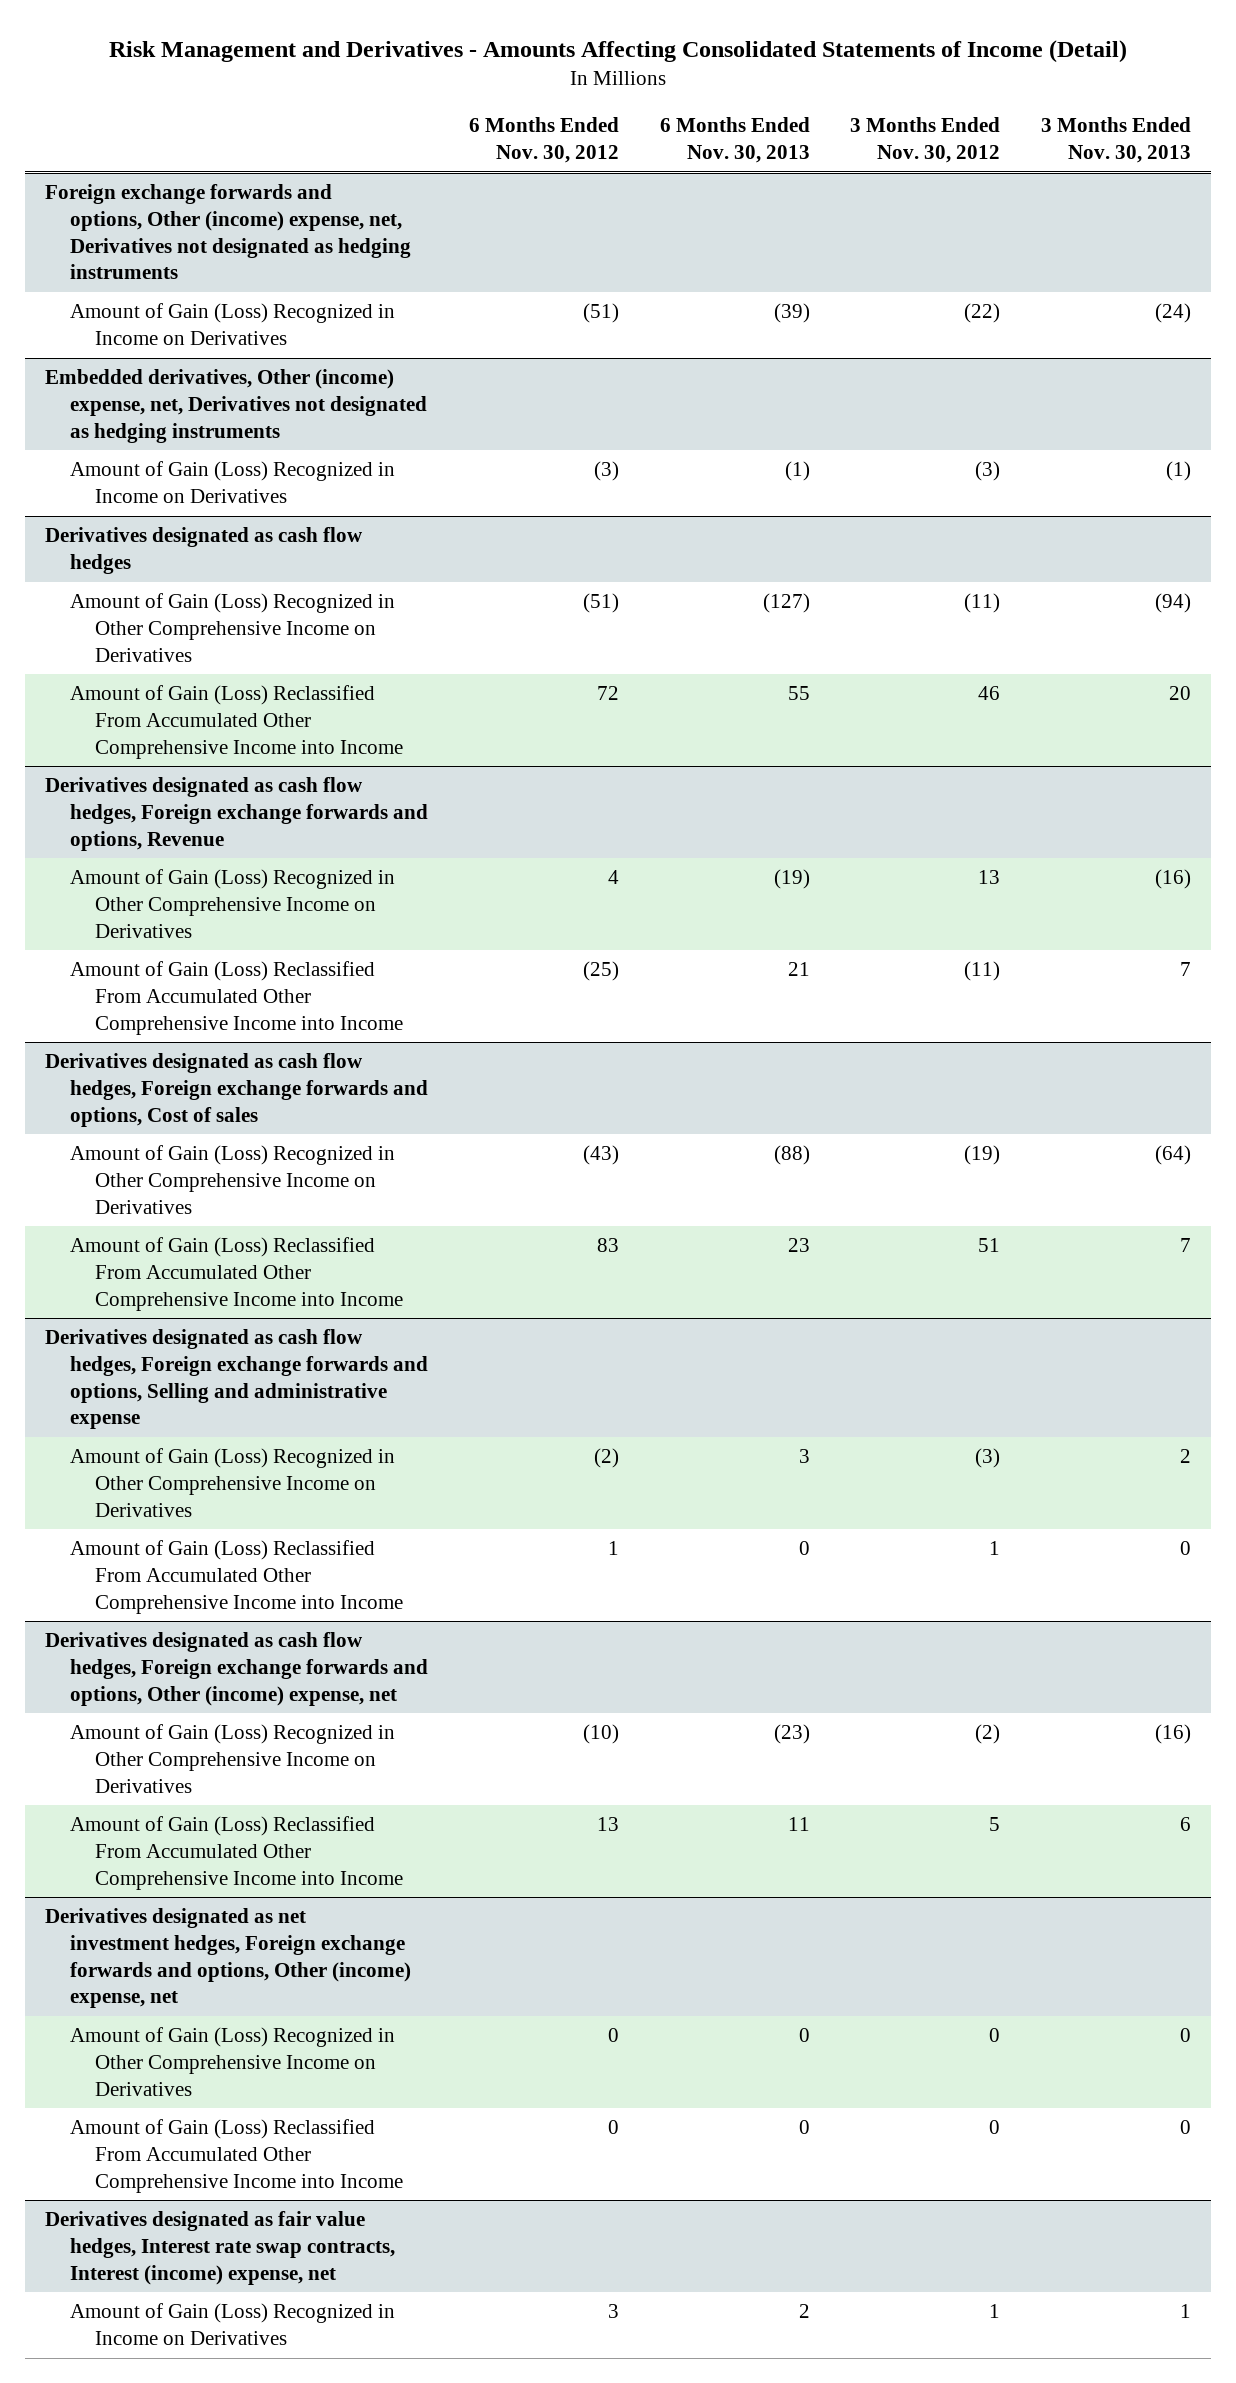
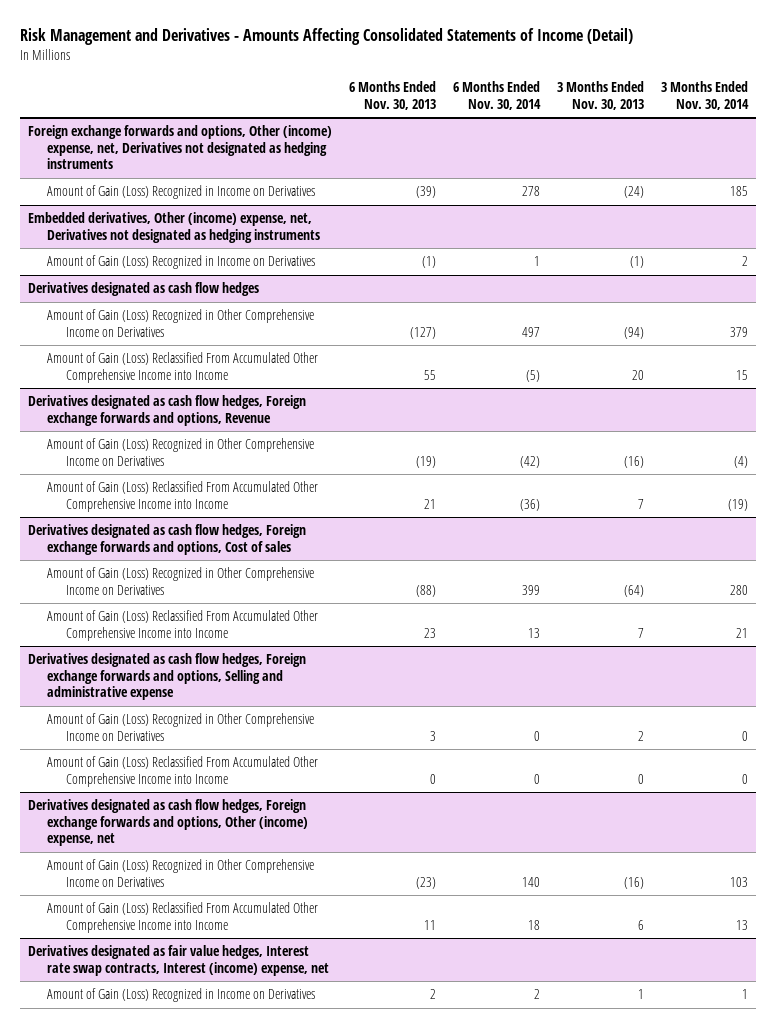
- | 6 Months Ended Nov. 30, 2012 | 6 Months Ended Nov. 30, 2013 | 3 Months Ended Nov. 30, 2012 | 3 Months Ended Nov. 30, 2013
+ | 6 Months Ended Nov. 30, 2013 | 6 Months Ended Nov. 30, 2014 | 3 Months Ended Nov. 30, 2013 | 3 Months Ended Nov. 30, 2014
- Derivatives designated as net investment hedges, Foreign exchange forwards and options, Other (income) expense, net
- Amount of Gain (Loss) Recognized in Other Comprehensive Income on Derivatives | 0 | 0 | 0 | 0
- Amount of Gain (Loss) Reclassified From Accumulated Other Comprehensive Income into Income | 0 | 0 | 0 | 0

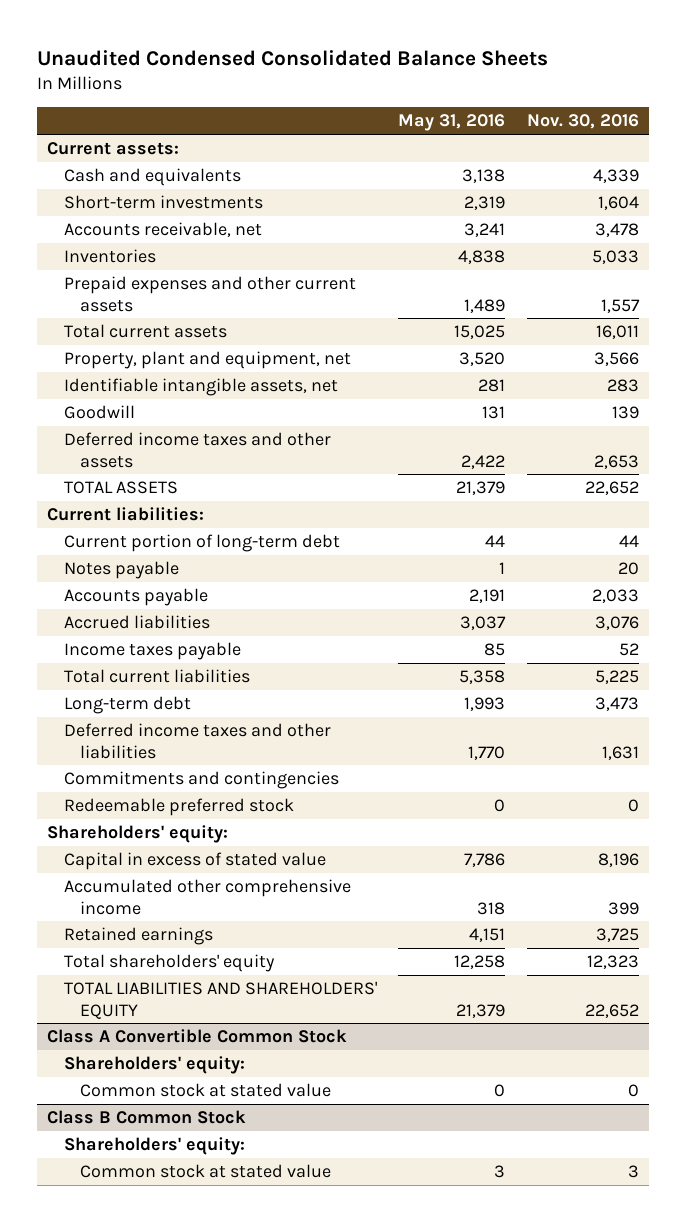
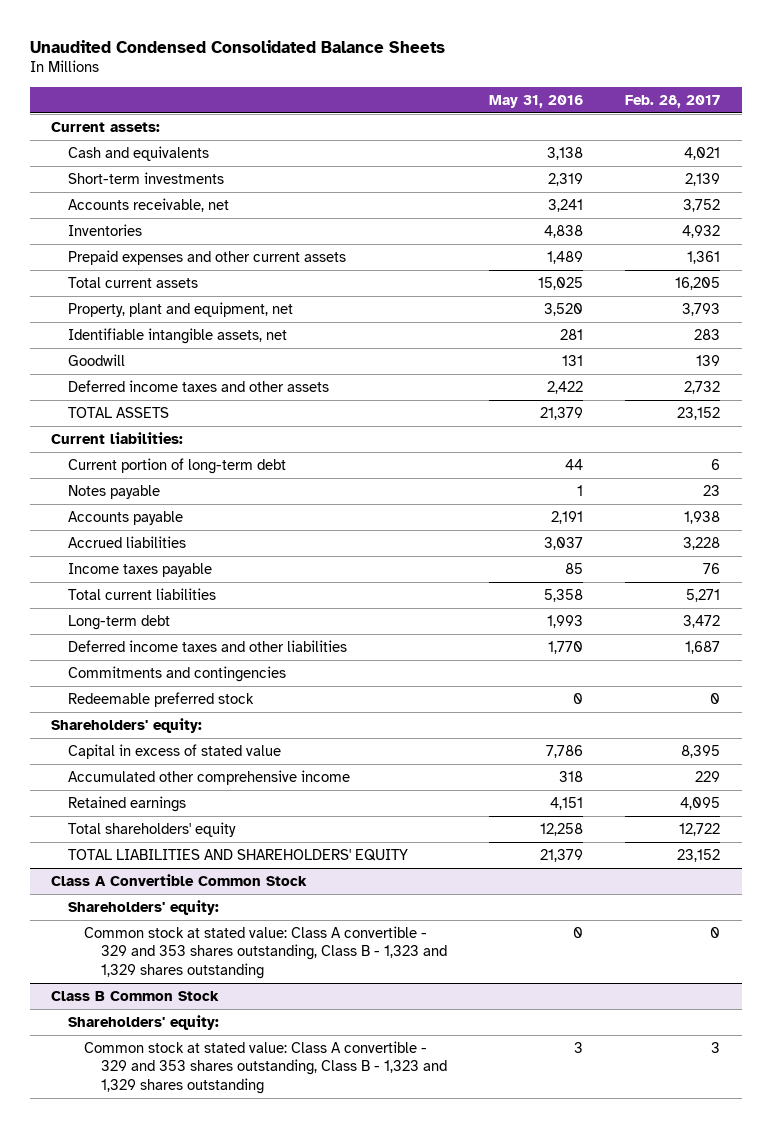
- | May 31, 2016 | Nov. 30, 2016
+ | May 31, 2016 | Feb. 28, 2017
@ Class A Convertible Common Stock
- Common stock at stated value | 0 | 0
+ Common stock at stated value: Class A convertible - 329 and 353 shares outstanding, Class B - 1,323 and 1,329 shares outstanding | 0 | 0
@ Class B Common Stock
- Common stock at stated value | 3 | 3
+ Common stock at stated value: Class A convertible - 329 and 353 shares outstanding, Class B - 1,323 and 1,329 shares outstanding | 3 | 3

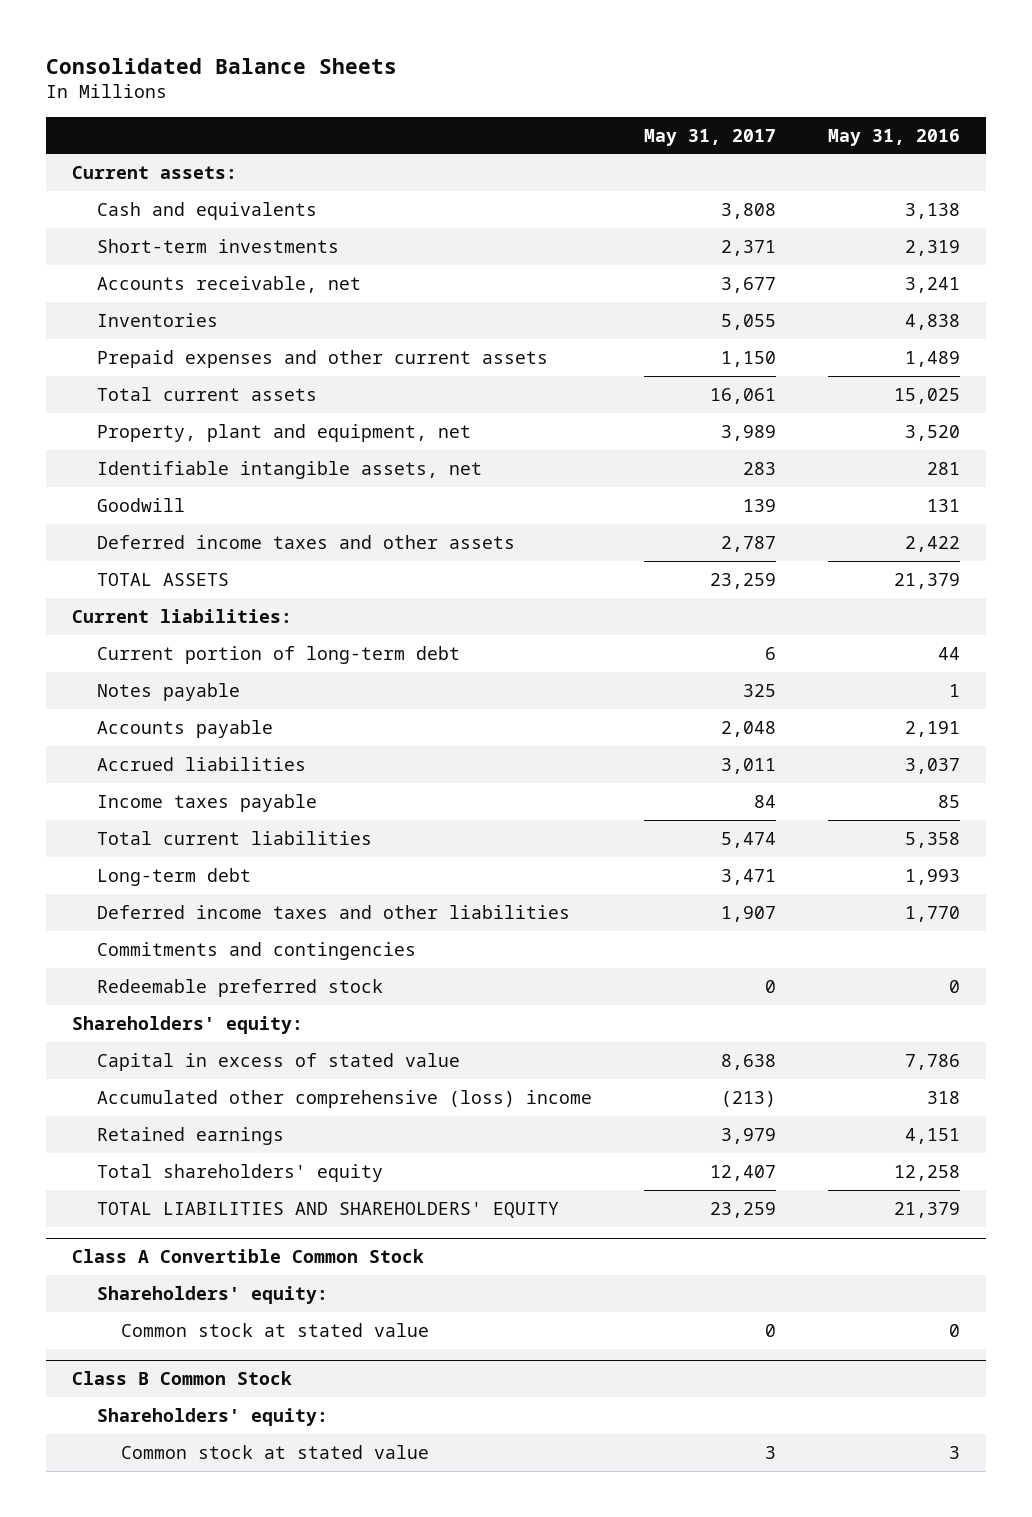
- Unaudited Condensed Consolidated Balance Sheets
+ Consolidated Balance Sheets
- | May 31, 2016 | Feb. 28, 2017
+ | May 31, 2017 | May 31, 2016
- Accumulated other comprehensive income | 318 | 229
+ Accumulated other comprehensive (loss) income | (213) | 318
@ Class A Convertible Common Stock
- Common stock at stated value: Class A convertible - 329 and 353 shares outstanding, Class B - 1,323 and 1,329 shares outstanding | 0 | 0
+ Common stock at stated value | 0 | 0
@ Class B Common Stock
- Common stock at stated value: Class A convertible - 329 and 353 shares outstanding, Class B - 1,323 and 1,329 shares outstanding | 3 | 3
+ Common stock at stated value | 3 | 3

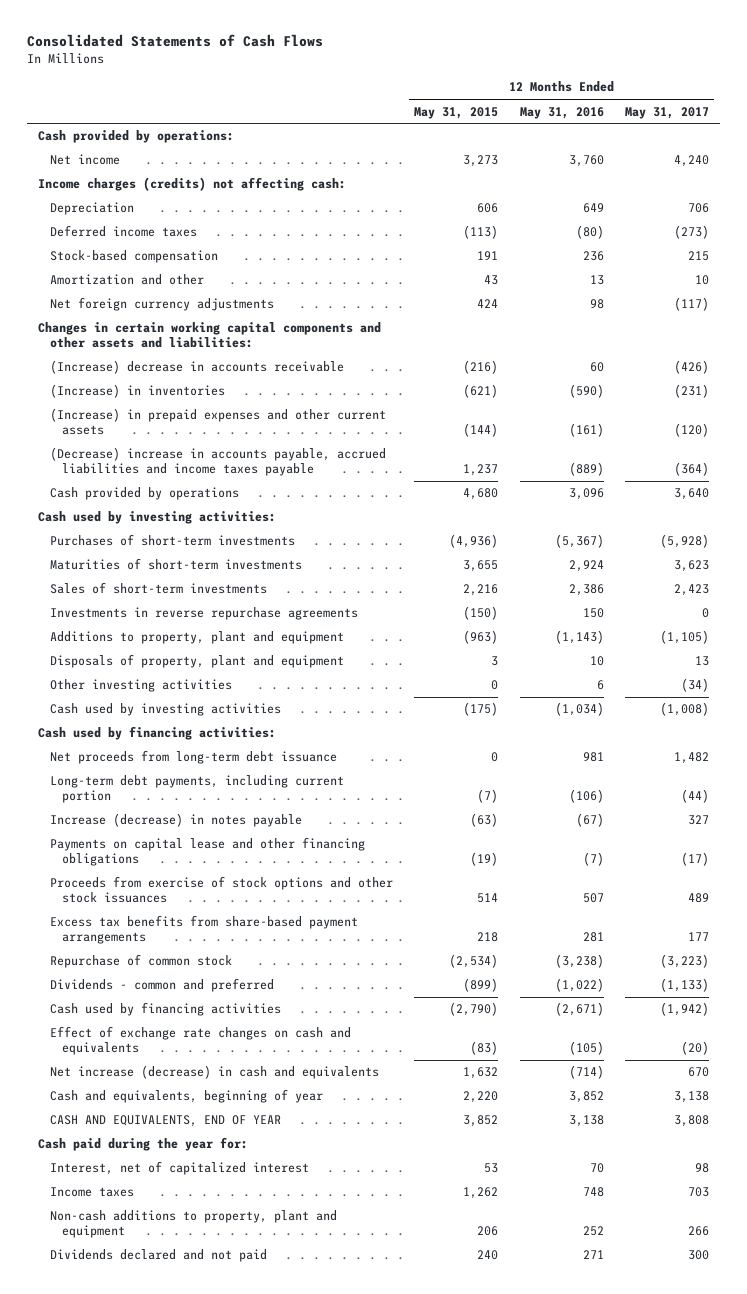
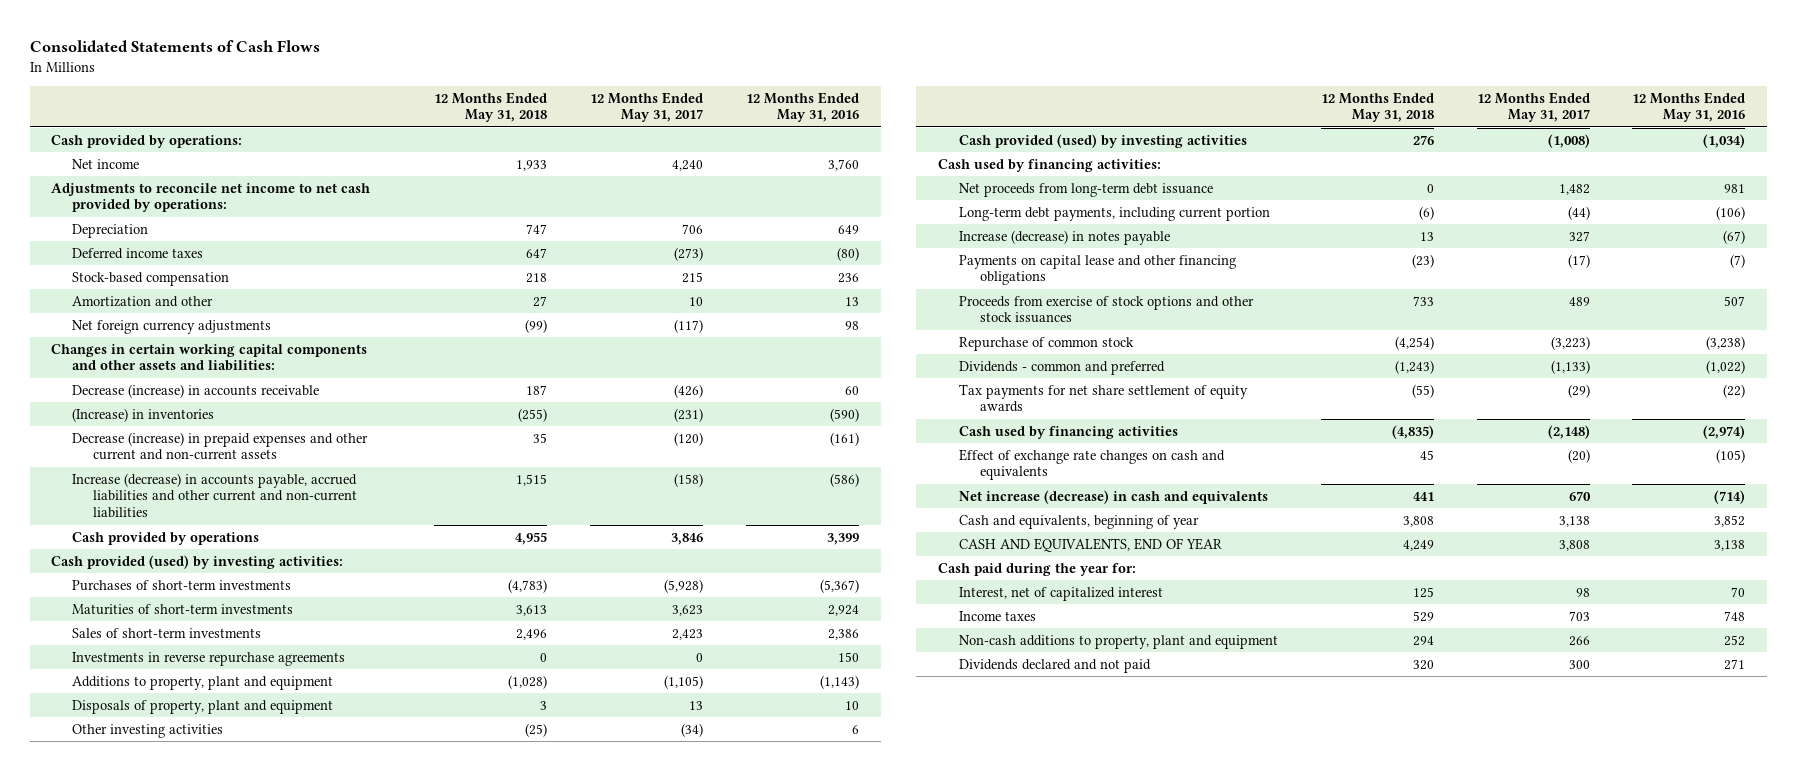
- | 12 Months Ended May 31, 2015 | 12 Months Ended May 31, 2016 | 12 Months Ended May 31, 2017
+ | 12 Months Ended May 31, 2018 | 12 Months Ended May 31, 2017 | 12 Months Ended May 31, 2016
- Income charges (credits) not affecting cash:
+ Adjustments to reconcile net income to net cash provided by operations:
- (Increase) decrease in accounts receivable | (216) | 60 | (426)
+ Decrease (increase) in accounts receivable | 187 | (426) | 60
- (Increase) in prepaid expenses and other current assets | (144) | (161) | (120)
- (Decrease) increase in accounts payable, accrued liabilities and income taxes payable | 1,237 | (889) | (364)
- Cash provided by operations | 4,680 | 3,096 | 3,640
- Cash used by investing activities:
+ Decrease (increase) in prepaid expenses and other current and non-current assets | 35 | (120) | (161)
+ Increase (decrease) in accounts payable, accrued liabilities and other current and non-current liabilities | 1,515 | (158) | (586)
+ Cash provided by operations | 4,955 | 3,846 | 3,399
+ Cash provided (used) by investing activities:
- Cash used by investing activities | (175) | (1,034) | (1,008)
+ Cash provided (used) by investing activities | 276 | (1,008) | (1,034)
- Excess tax benefits from share-based payment arrangements | 218 | 281 | 177
- Cash used by financing activities | (2,790) | (2,671) | (1,942)
+ Tax payments for net share settlement of equity awards | (55) | (29) | (22)
+ Cash used by financing activities | (4,835) | (2,148) | (2,974)

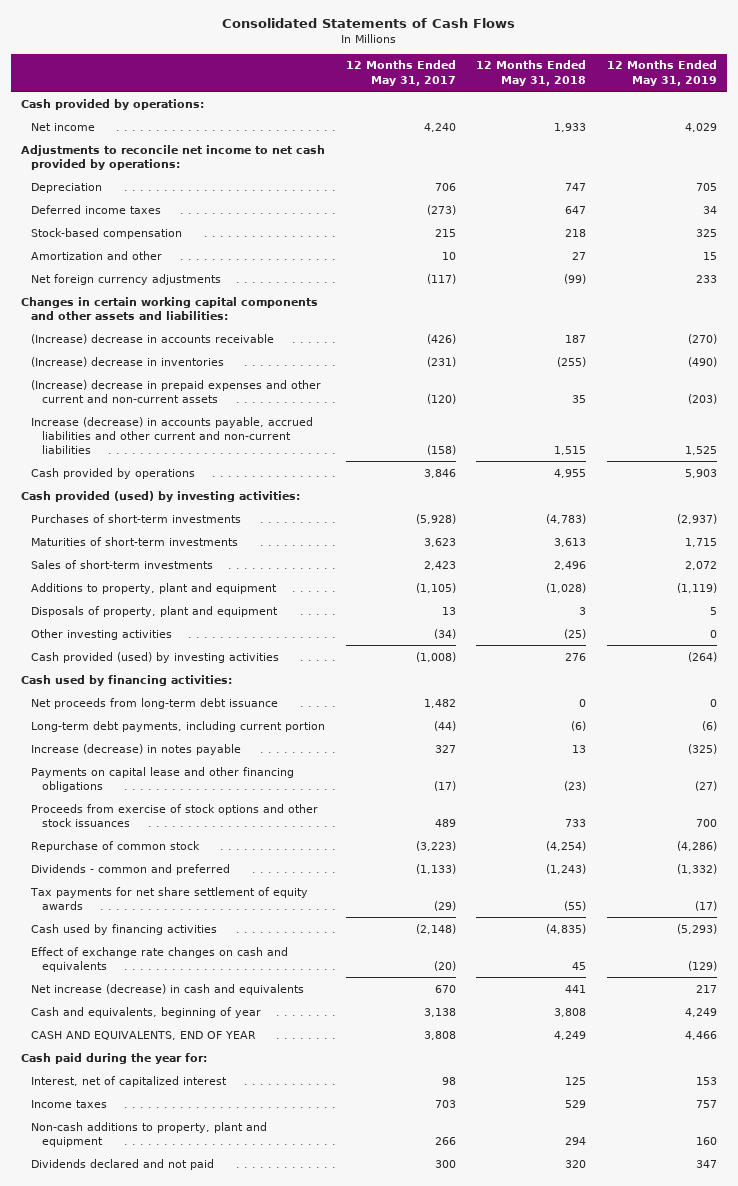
- | 12 Months Ended May 31, 2018 | 12 Months Ended May 31, 2017 | 12 Months Ended May 31, 2016
+ | 12 Months Ended May 31, 2017 | 12 Months Ended May 31, 2018 | 12 Months Ended May 31, 2019
- Decrease (increase) in accounts receivable | 187 | (426) | 60
- (Increase) in inventories | (255) | (231) | (590)
- Decrease (increase) in prepaid expenses and other current and non-current assets | 35 | (120) | (161)
+ (Increase) decrease in accounts receivable | (426) | 187 | (270)
+ (Increase) decrease in inventories | (231) | (255) | (490)
+ (Increase) decrease in prepaid expenses and other current and non-current assets | (120) | 35 | (203)
- Investments in reverse repurchase agreements | 0 | 0 | 150

